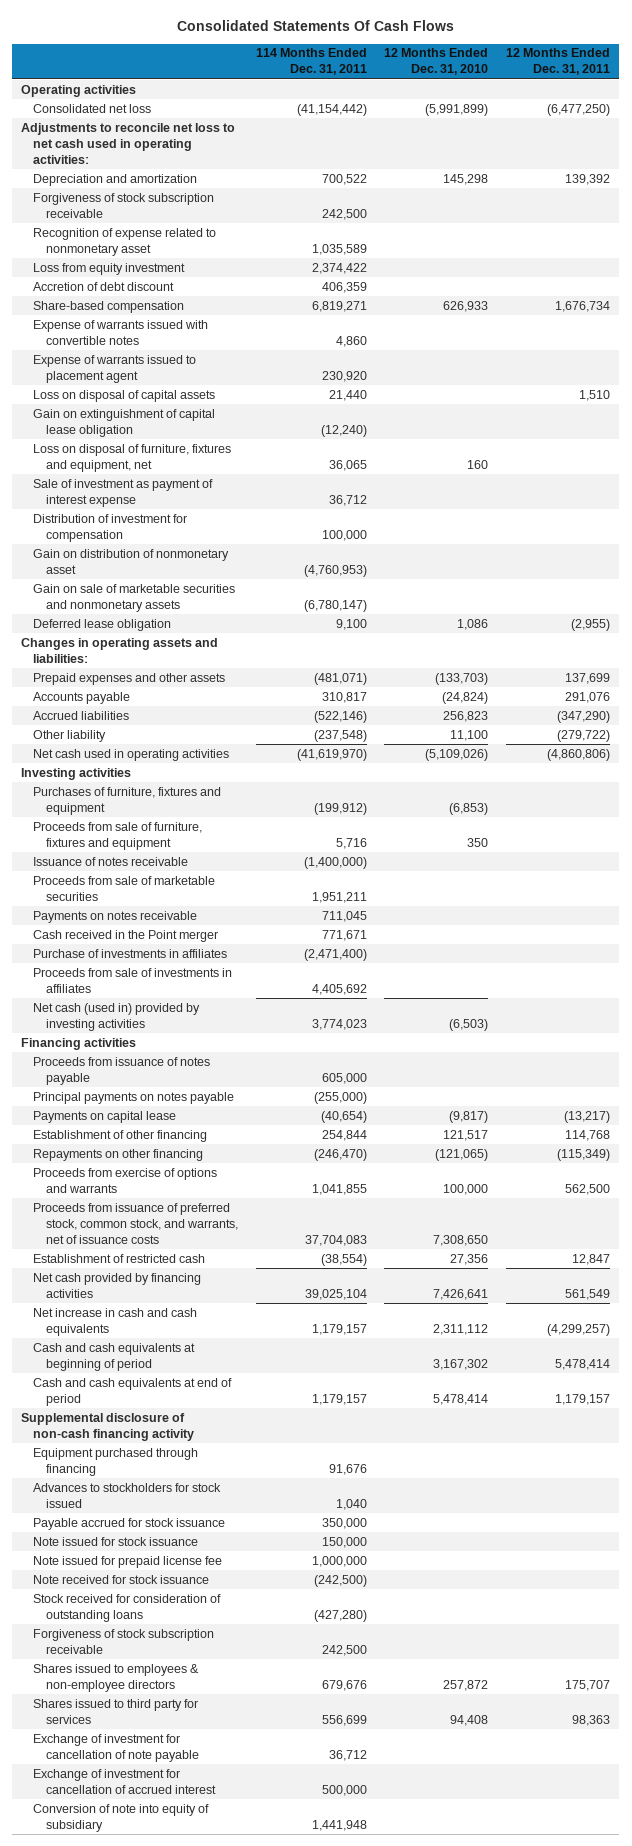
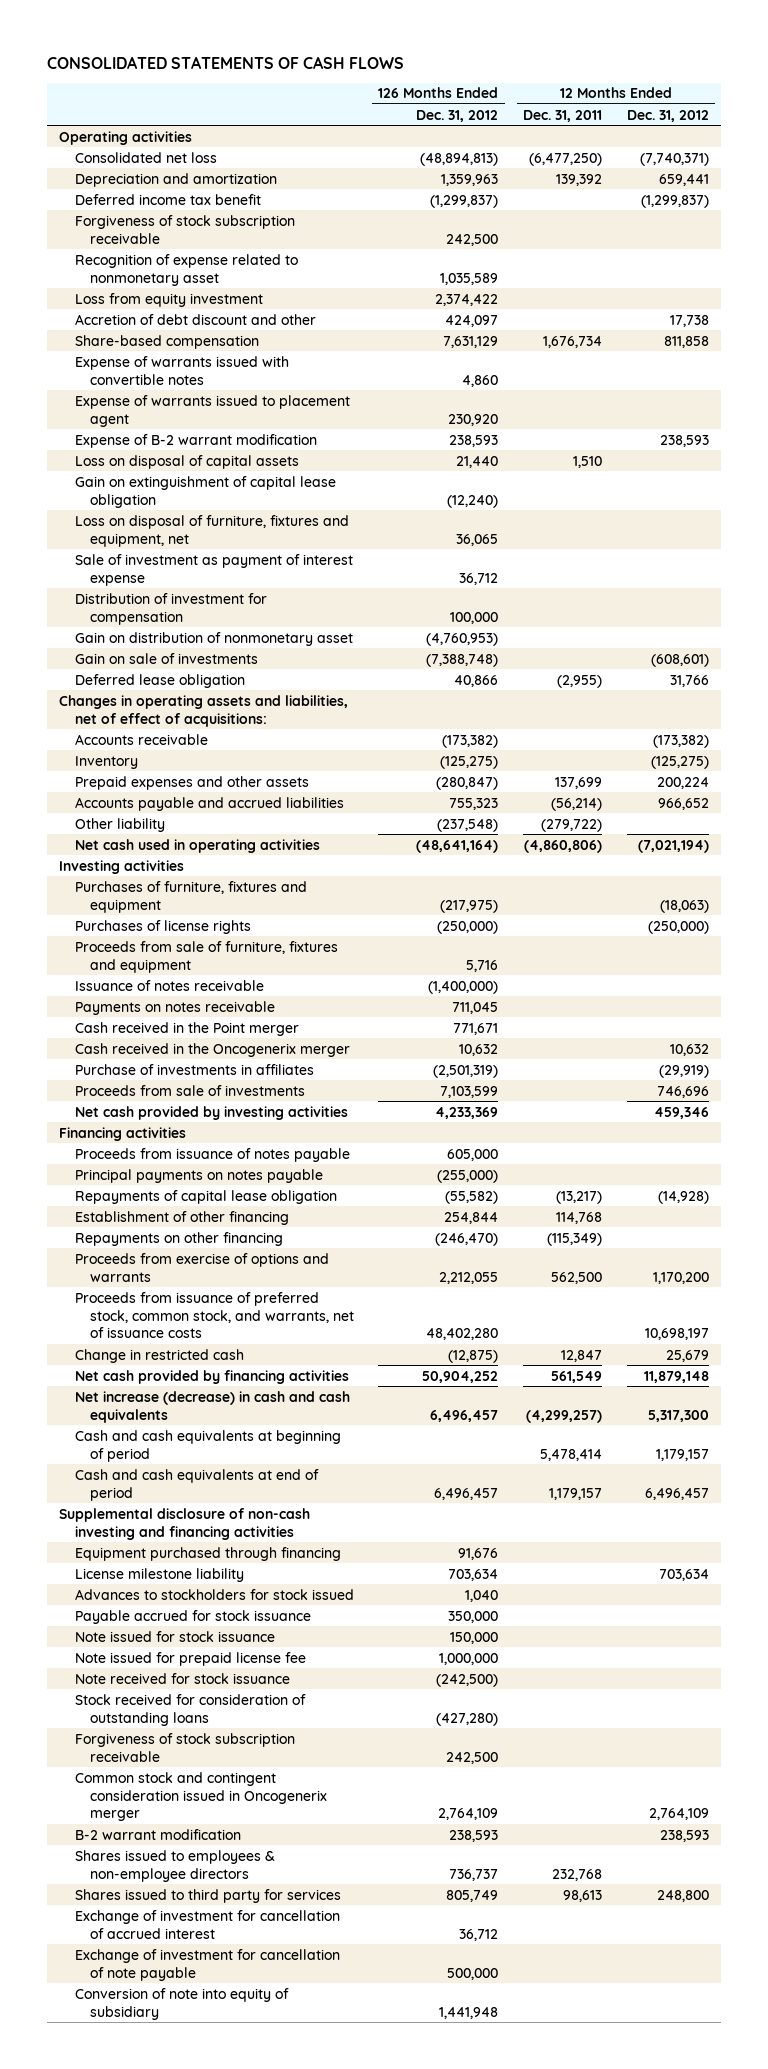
- Consolidated Statements Of Cash Flows
+ CONSOLIDATED STATEMENTS OF CASH FLOWS
- | 114 Months Ended Dec. 31, 2011 | 12 Months Ended Dec. 31, 2010 | 12 Months Ended Dec. 31, 2011
+ | 126 Months Ended Dec. 31, 2012 | 12 Months Ended Dec. 31, 2011 | 12 Months Ended Dec. 31, 2012
- Adjustments to reconcile net loss to net cash used in operating activities:
+ Deferred income tax benefit | (1,299,837) | | (1,299,837)
- Accretion of debt discount | 406,359 | |
+ Accretion of debt discount and other | 424,097 | | 17,738
+ Expense of B-2 warrant modification | 238,593 | | 238,593
- Gain on sale of marketable securities and nonmonetary assets | (6,780,147) | |
+ Gain on sale of investments | (7,388,748) | | (608,601)
- Changes in operating assets and liabilities:
+ Changes in operating assets and liabilities, net of effect of acquisitions:
+ Accounts receivable | (173,382) | | (173,382)
+ Inventory | (125,275) | | (125,275)
- Accounts payable | 310,817 | (24,824) | 291,076
- Accrued liabilities | (522,146) | 256,823 | (347,290)
+ Accounts payable and accrued liabilities | 755,323 | (56,214) | 966,652
+ Purchases of license rights | (250,000) | | (250,000)
- Proceeds from sale of marketable securities | 1,951,211 | |
+ Cash received in the Oncogenerix merger | 10,632 | | 10,632
- Proceeds from sale of investments in affiliates | 4,405,692 | |
- Net cash (used in) provided by investing activities | 3,774,023 | (6,503) |
+ Proceeds from sale of investments | 7,103,599 | | 746,696
+ Net cash provided by investing activities | 4,233,369 | | 459,346
- Payments on capital lease | (40,654) | (9,817) | (13,217)
+ Repayments of capital lease obligation | (55,582) | (13,217) | (14,928)
- Establishment of restricted cash | (38,554) | 27,356 | 12,847
+ Change in restricted cash | (12,875) | 12,847 | 25,679
- Net increase in cash and cash equivalents | 1,179,157 | 2,311,112 | (4,299,257)
+ Net increase (decrease) in cash and cash equivalents | 6,496,457 | (4,299,257) | 5,317,300
- Supplemental disclosure of non-cash financing activity
+ Supplemental disclosure of non-cash investing and financing activities
+ License milestone liability | 703,634 | | 703,634
- Shares issued to employees & non-employee directors | 679,676 | 257,872 | 175,707
- Shares issued to third party for services | 556,699 | 94,408 | 98,363
+ Common stock and contingent consideration issued in Oncogenerix merger | 2,764,109 | | 2,764,109
+ B-2 warrant modification | 238,593 | | 238,593
+ Shares issued to employees & non-employee directors | 736,737 | 232,768 |
+ Shares issued to third party for services | 805,749 | 98,613 | 248,800
moved down: Exchange of investment for cancellation of note payable | 500,000 | |

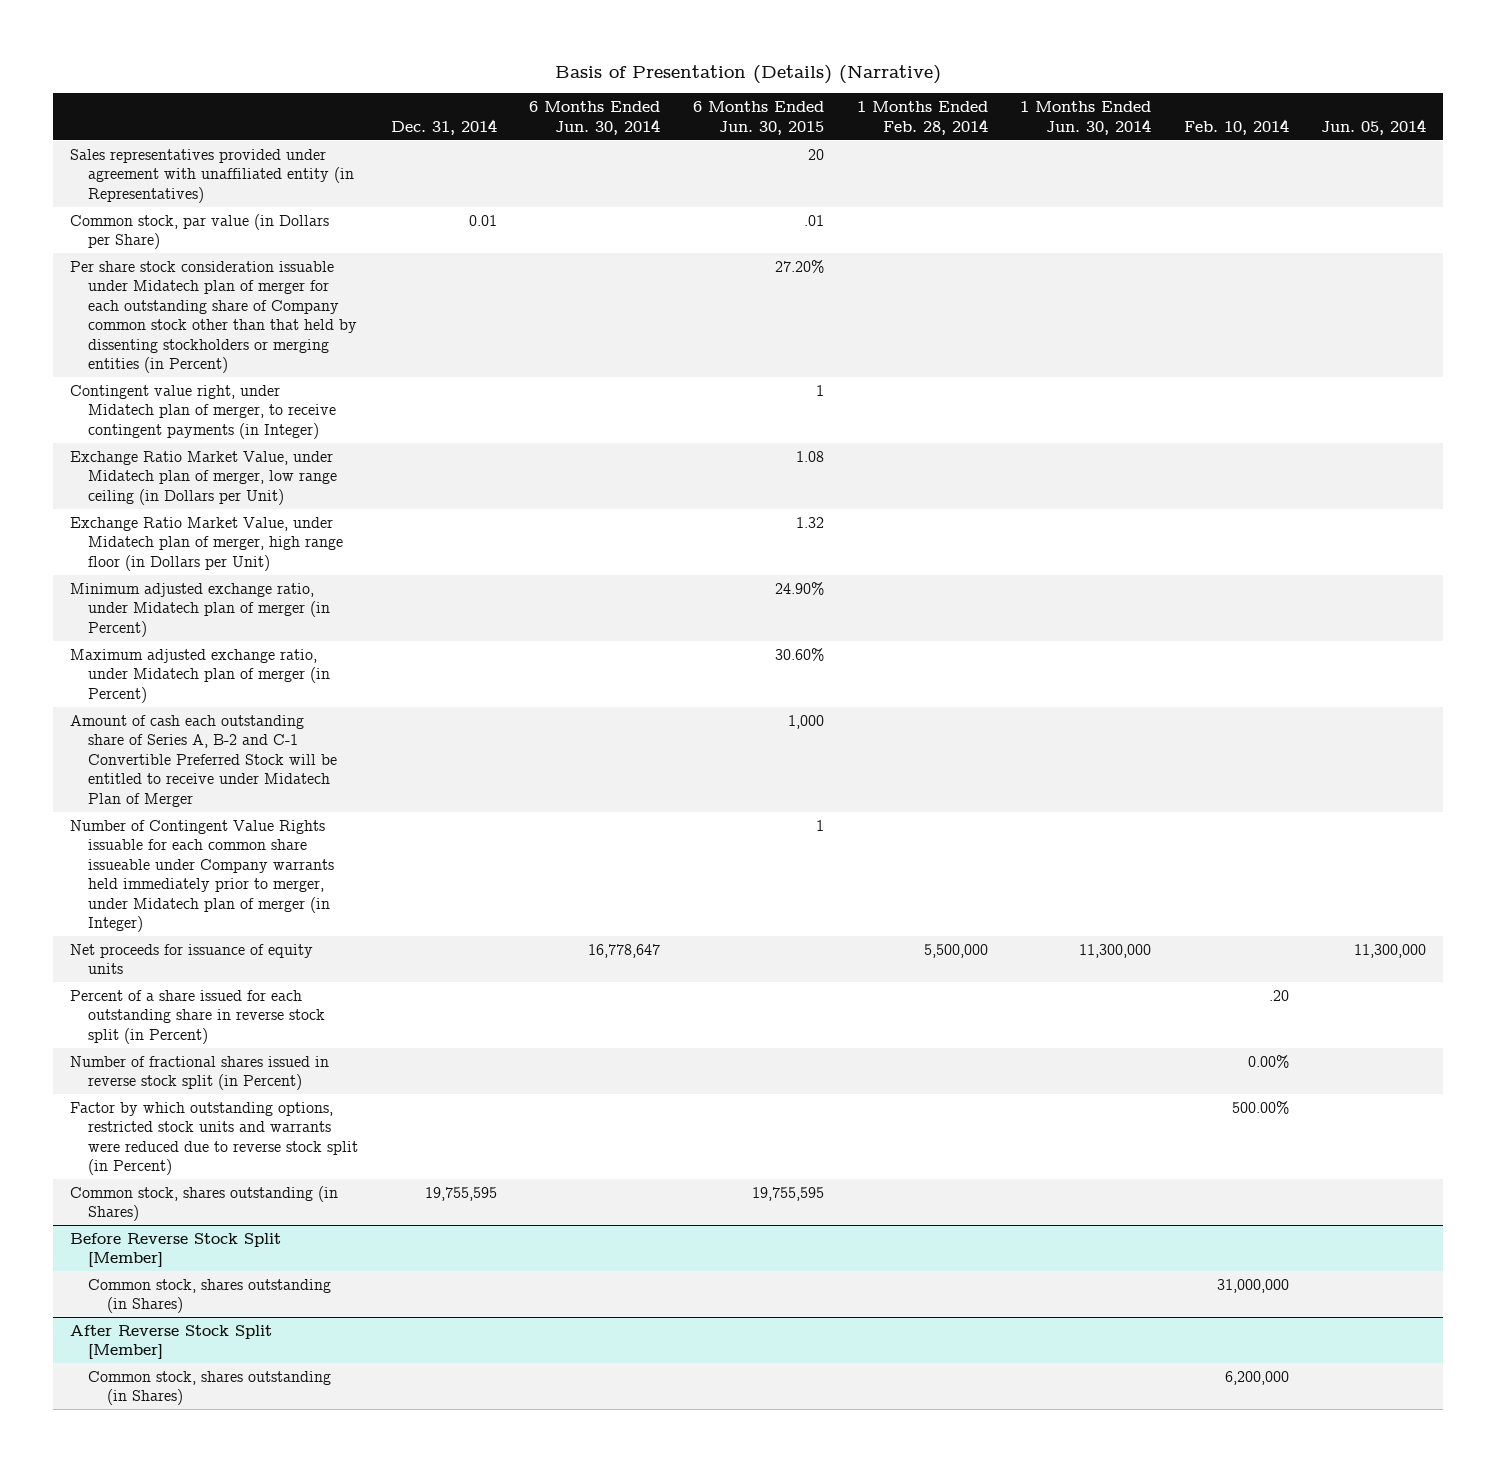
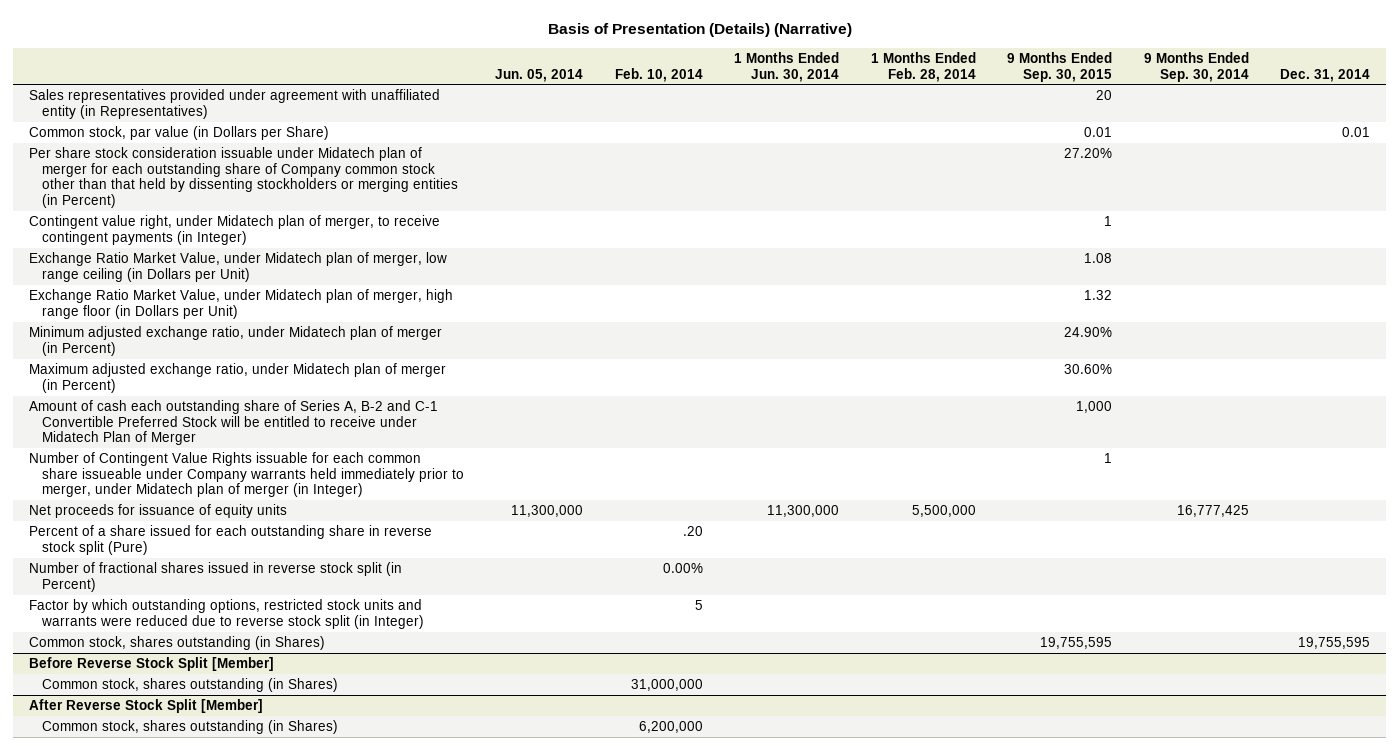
- | Dec. 31, 2014 | 6 Months Ended Jun. 30, 2014 | 6 Months Ended Jun. 30, 2015 | 1 Months Ended Feb. 28, 2014 | 1 Months Ended Jun. 30, 2014 | Feb. 10, 2014 | Jun. 05, 2014
+ | Jun. 05, 2014 | Feb. 10, 2014 | 1 Months Ended Jun. 30, 2014 | 1 Months Ended Feb. 28, 2014 | 9 Months Ended Sep. 30, 2015 | 9 Months Ended Sep. 30, 2014 | Dec. 31, 2014
- Percent of a share issued for each outstanding share in reverse stock split (in Percent) | | | | | | .20 |
+ Percent of a share issued for each outstanding share in reverse stock split (Pure) | | .20 | | | | |
- Factor by which outstanding options, restricted stock units and warrants were reduced due to reverse stock split (in Percent) | | | | | | 500.00% |
+ Factor by which outstanding options, restricted stock units and warrants were reduced due to reverse stock split (in Integer) | | 5 | | | | |

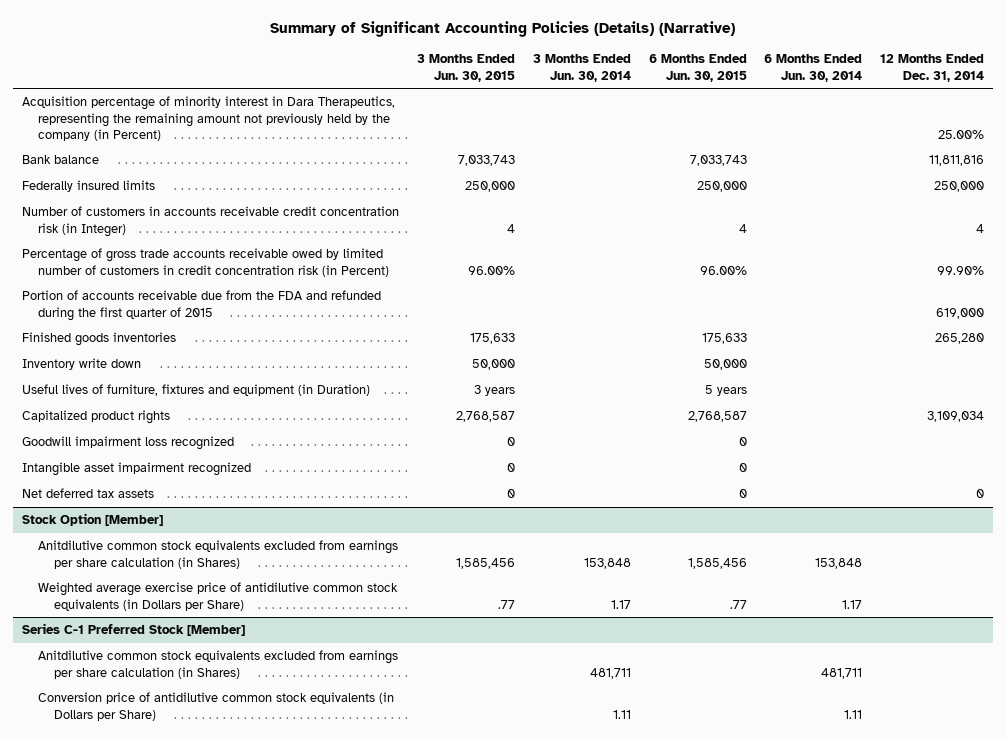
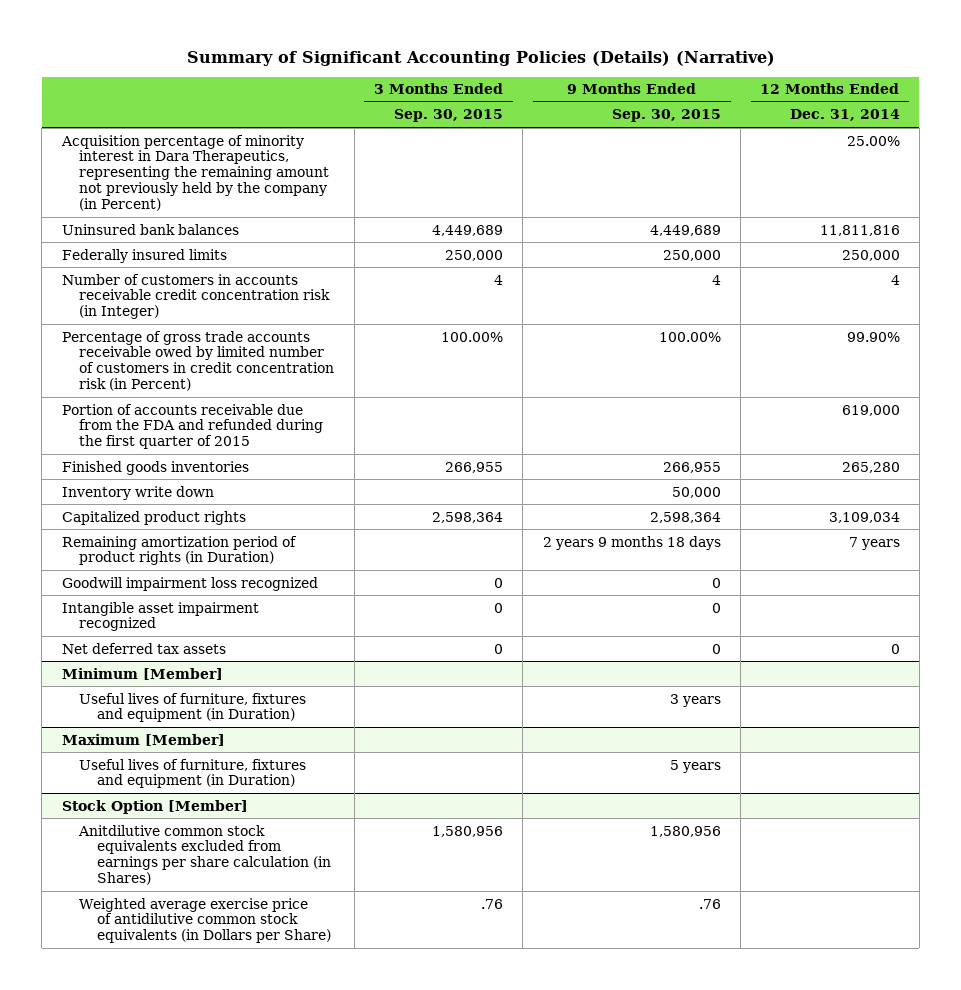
- | 3 Months Ended Jun. 30, 2015 | 3 Months Ended Jun. 30, 2014 | 6 Months Ended Jun. 30, 2015 | 6 Months Ended Jun. 30, 2014 | 12 Months Ended Dec. 31, 2014
+ | 3 Months Ended Sep. 30, 2015 | 9 Months Ended Sep. 30, 2015 | 12 Months Ended Dec. 31, 2014
- Bank balance | 7,033,743 | | 7,033,743 | | 11,811,816
+ Uninsured bank balances | 4,449,689 | 4,449,689 | 11,811,816
- Useful lives of furniture, fixtures and equipment (in Duration) | 3 years | | 5 years | |
+ Remaining amortization period of product rights (in Duration) | | 2 years 9 months 18 days | 7 years
+ Minimum [Member]
+ Useful lives of furniture, fixtures and equipment (in Duration) | | 3 years |
+ Maximum [Member]
+ Useful lives of furniture, fixtures and equipment (in Duration) | | 5 years |
- Series C-1 Preferred Stock [Member]
- Anitdilutive common stock equivalents excluded from earnings per share calculation (in Shares) | | 481,711 | | 481,711 |
- Conversion price of antidilutive common stock equivalents (in Dollars per Share) | | 1.11 | | 1.11 |

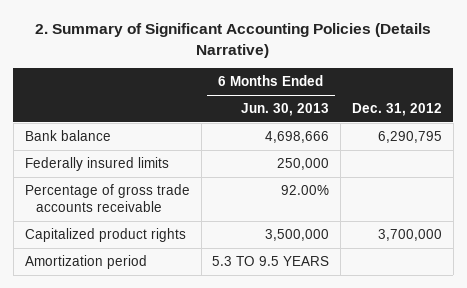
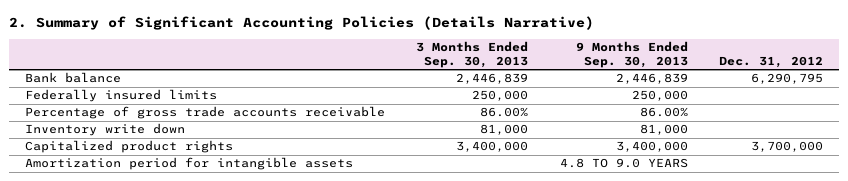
- | 6 Months Ended Jun. 30, 2013 | Dec. 31, 2012
+ | 3 Months Ended Sep. 30, 2013 | 9 Months Ended Sep. 30, 2013 | Dec. 31, 2012
+ Inventory write down | 81,000 | 81,000 |
- Amortization period | 5.3 TO 9.5 YEARS |
+ Amortization period for intangible assets | | 4.8 TO 9.0 YEARS |

